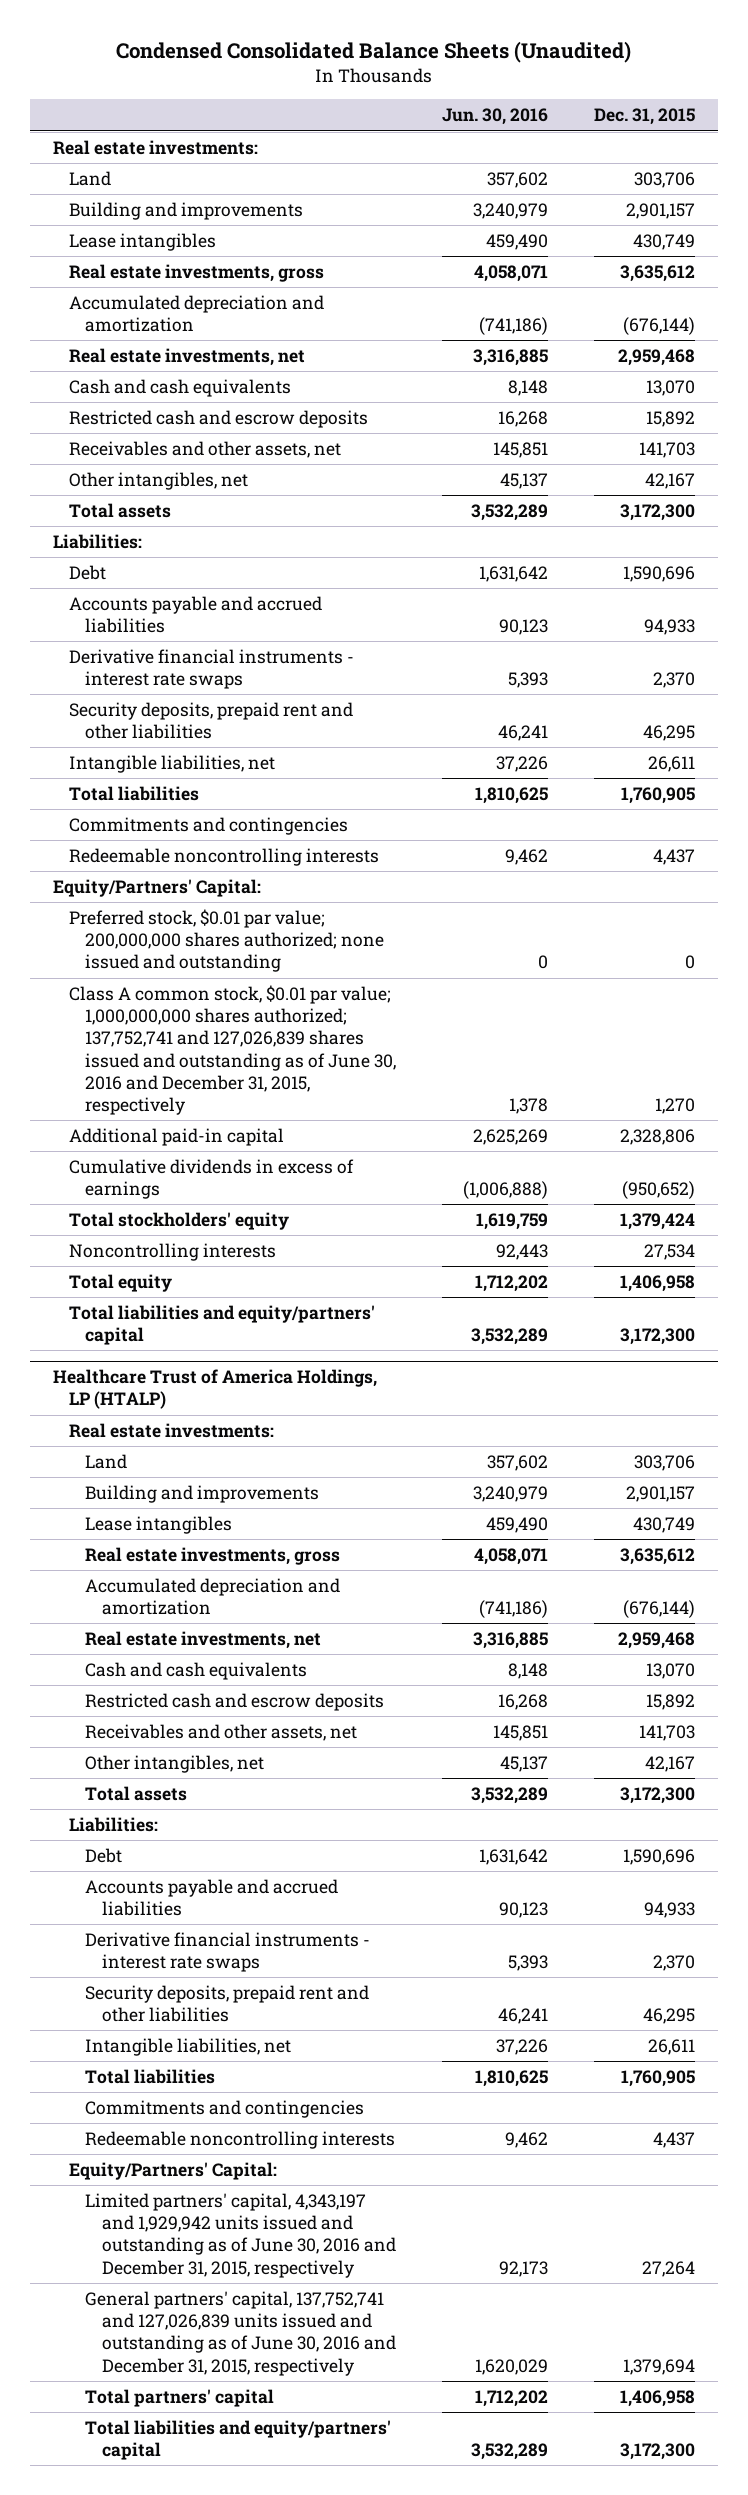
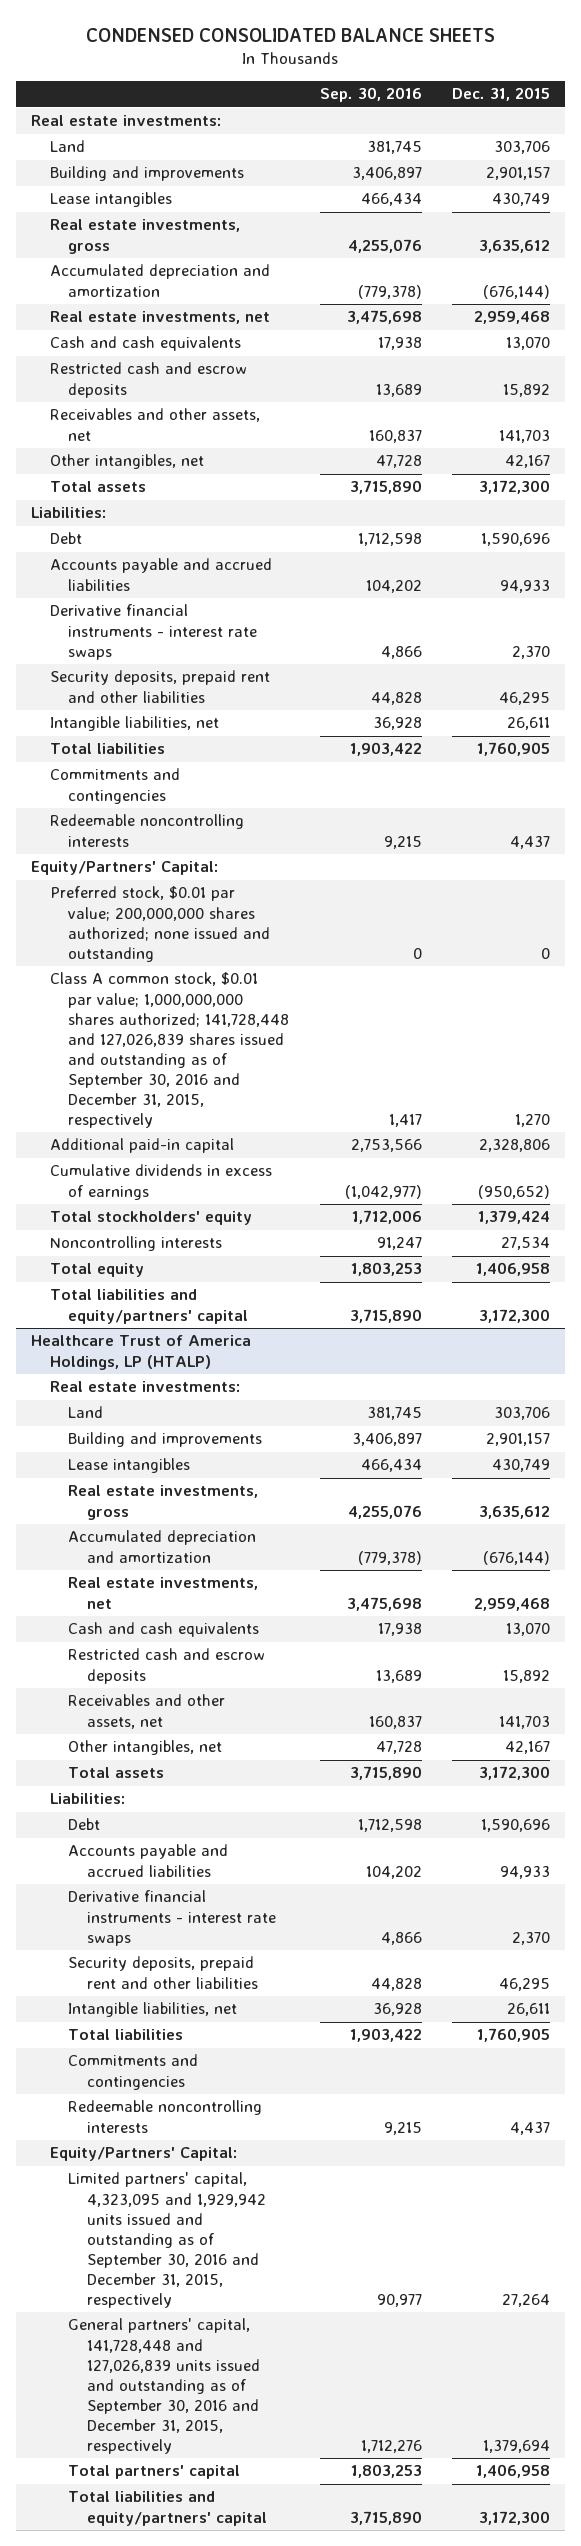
- Condensed Consolidated Balance Sheets (Unaudited)
+ CONDENSED CONSOLIDATED BALANCE SHEETS
- | Jun. 30, 2016 | Dec. 31, 2015
+ | Sep. 30, 2016 | Dec. 31, 2015
- Class A common stock, $0.01 par value; 1,000,000,000 shares authorized; 137,752,741 and 127,026,839 shares issued and outstanding as of June 30, 2016 and December 31, 2015, respectively | 1,378 | 1,270
+ Class A common stock, $0.01 par value; 1,000,000,000 shares authorized; 141,728,448 and 127,026,839 shares issued and outstanding as of September 30, 2016 and December 31, 2015, respectively | 1,417 | 1,270
@ Healthcare Trust of America Holdings, LP (HTALP)
- Limited partners' capital, 4,343,197 and 1,929,942 units issued and outstanding as of June 30, 2016 and December 31, 2015, respectively | 92,173 | 27,264
- General partners' capital, 137,752,741 and 127,026,839 units issued and outstanding as of June 30, 2016 and December 31, 2015, respectively | 1,620,029 | 1,379,694
+ Limited partners' capital, 4,323,095 and 1,929,942 units issued and outstanding as of September 30, 2016 and December 31, 2015, respectively | 90,977 | 27,264
+ General partners' capital, 141,728,448 and 127,026,839 units issued and outstanding as of September 30, 2016 and December 31, 2015, respectively | 1,712,276 | 1,379,694

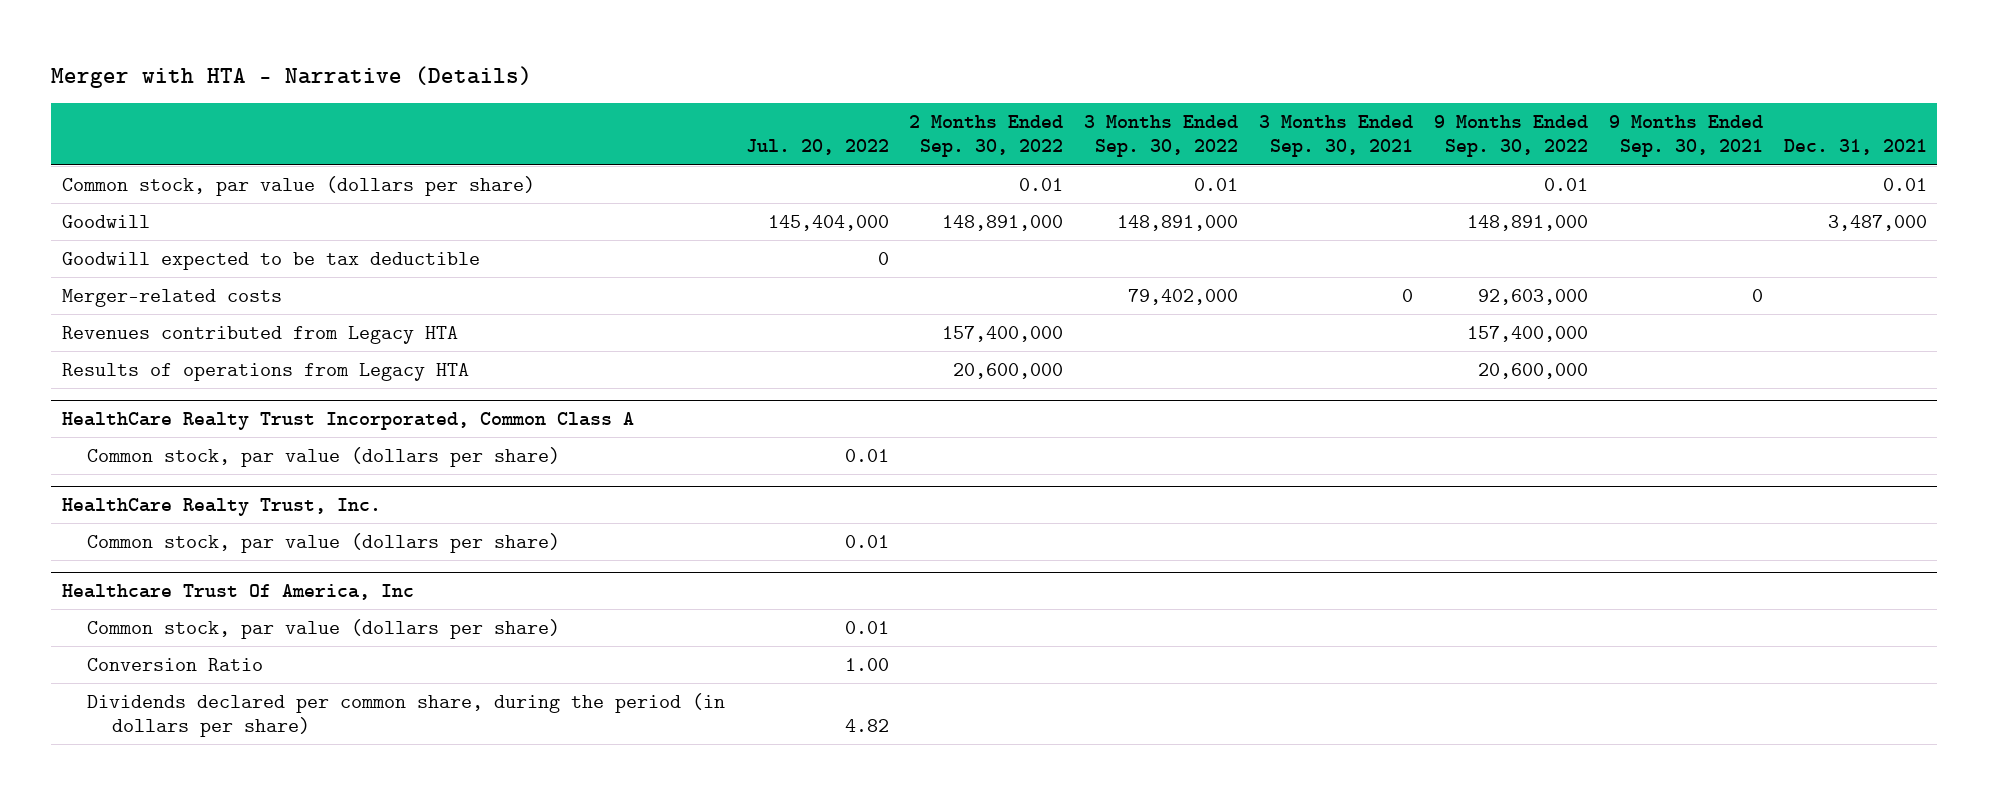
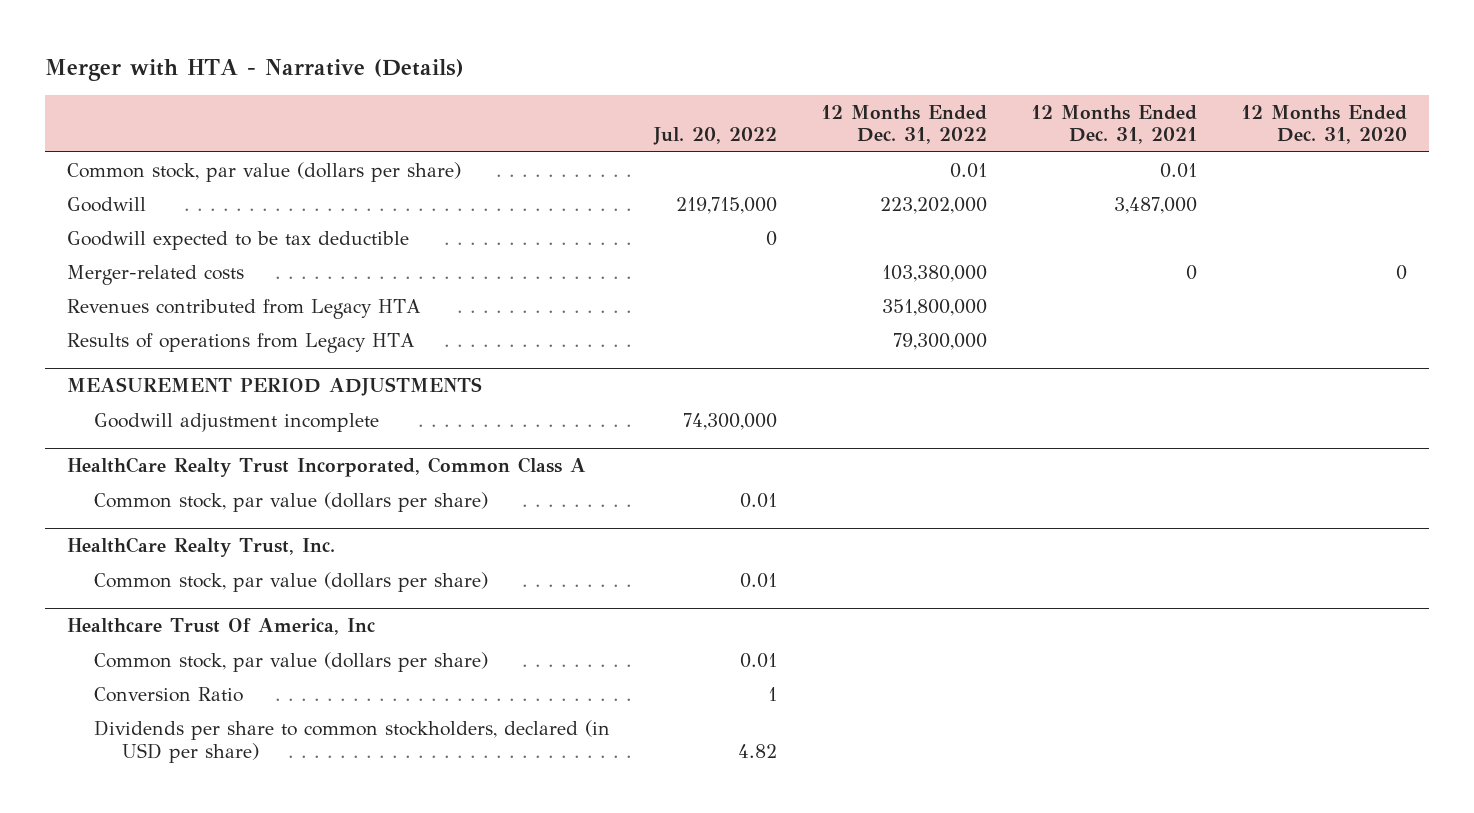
- | Jul. 20, 2022 | 2 Months Ended Sep. 30, 2022 | 3 Months Ended Sep. 30, 2022 | 3 Months Ended Sep. 30, 2021 | 9 Months Ended Sep. 30, 2022 | 9 Months Ended Sep. 30, 2021 | Dec. 31, 2021
+ | Jul. 20, 2022 | 12 Months Ended Dec. 31, 2022 | 12 Months Ended Dec. 31, 2021 | 12 Months Ended Dec. 31, 2020
- Goodwill | 145,404,000 | 148,891,000 | 148,891,000 | | 148,891,000 | | 3,487,000
+ Goodwill | 219,715,000 | 223,202,000 | 3,487,000 |
+ MEASUREMENT PERIOD ADJUSTMENTS
+ Goodwill adjustment incomplete | 74,300,000 | | |
@ Healthcare Trust Of America, Inc
- Conversion Ratio | 1.00 | | | | | |
- Dividends declared per common share, during the period (in dollars per share) | 4.82 | | | | | |
+ Conversion Ratio | 1 | | |
+ Dividends per share to common stockholders, declared (in USD per share) | 4.82 | | |

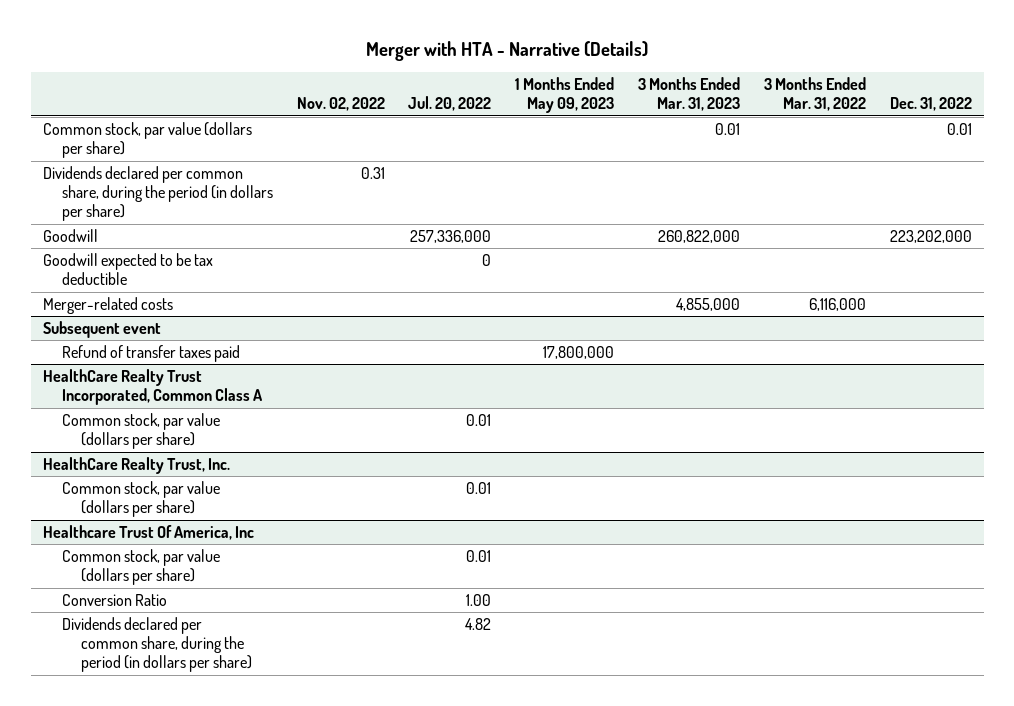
- | Jul. 20, 2022 | 12 Months Ended Dec. 31, 2022 | 12 Months Ended Dec. 31, 2021 | 12 Months Ended Dec. 31, 2020
+ | Nov. 02, 2022 | Jul. 20, 2022 | 1 Months Ended May 09, 2023 | 3 Months Ended Mar. 31, 2023 | 3 Months Ended Mar. 31, 2022 | Dec. 31, 2022
- Goodwill | 219,715,000 | 223,202,000 | 3,487,000 |
+ Dividends declared per common share, during the period (in dollars per share) | 0.31 | | | | |
+ Goodwill | | 257,336,000 | | 260,822,000 | | 223,202,000
- Revenues contributed from Legacy HTA | | 351,800,000 | |
- Results of operations from Legacy HTA | | 79,300,000 | |
- MEASUREMENT PERIOD ADJUSTMENTS
- Goodwill adjustment incomplete | 74,300,000 | | |
+ Subsequent event
+ Refund of transfer taxes paid | | | 17,800,000 | | |
@ Healthcare Trust Of America, Inc
- Conversion Ratio | 1 | | |
- Dividends per share to common stockholders, declared (in USD per share) | 4.82 | | |
+ Conversion Ratio | | 1.00 | | | |
+ Dividends declared per common share, during the period (in dollars per share) | | 4.82 | | | |

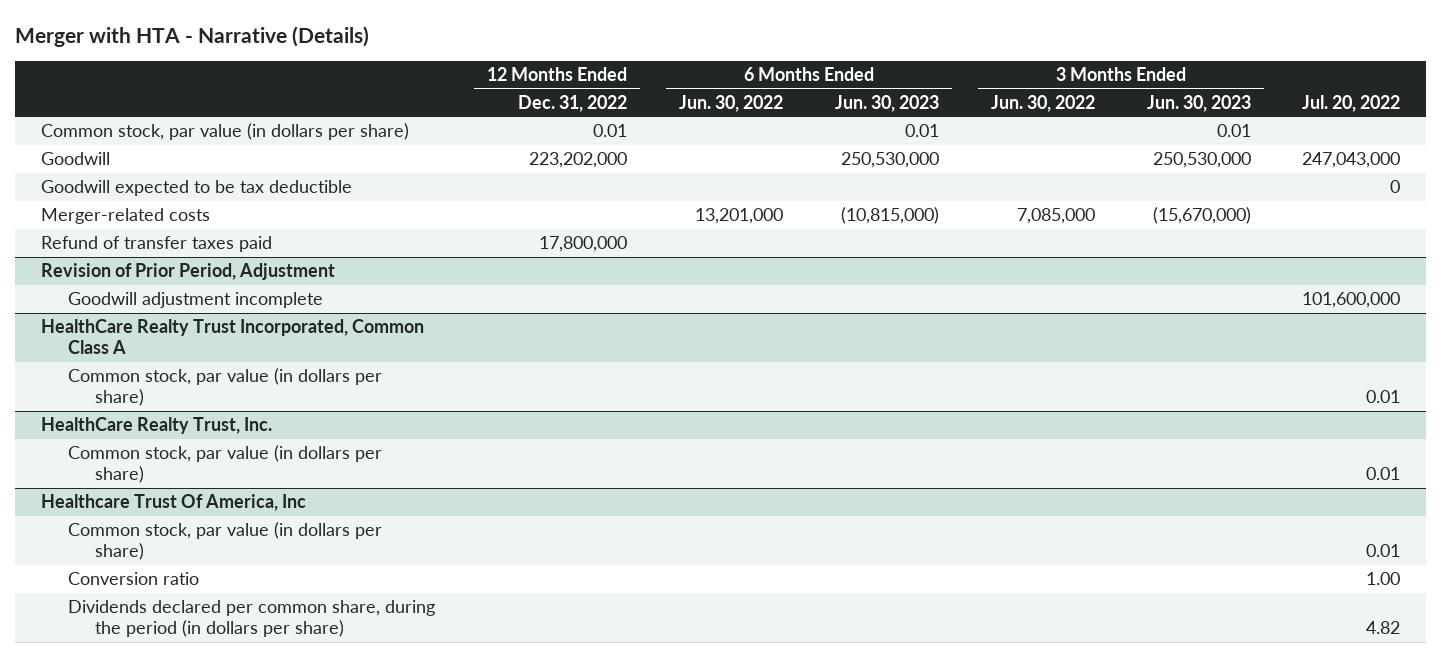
- | Nov. 02, 2022 | Jul. 20, 2022 | 1 Months Ended May 09, 2023 | 3 Months Ended Mar. 31, 2023 | 3 Months Ended Mar. 31, 2022 | Dec. 31, 2022
+ | 12 Months Ended Dec. 31, 2022 | 6 Months Ended Jun. 30, 2022 | 6 Months Ended Jun. 30, 2023 | 3 Months Ended Jun. 30, 2022 | 3 Months Ended Jun. 30, 2023 | Jul. 20, 2022
- Common stock, par value (dollars per share) | | | | 0.01 | | 0.01
- Dividends declared per common share, during the period (in dollars per share) | 0.31 | | | | |
- Goodwill | | 257,336,000 | | 260,822,000 | | 223,202,000
+ Common stock, par value (in dollars per share) | 0.01 | | 0.01 | | 0.01 |
+ Goodwill | 223,202,000 | | 250,530,000 | | 250,530,000 | 247,043,000
- Subsequent event
+ Revision of Prior Period, Adjustment
+ Goodwill adjustment incomplete | | | | | | 101,600,000
@ HealthCare Realty Trust Incorporated, Common Class A
- Common stock, par value (dollars per share) | | 0.01 | | | |
+ Common stock, par value (in dollars per share) | | | | | | 0.01
@ HealthCare Realty Trust, Inc.
- Common stock, par value (dollars per share) | | 0.01 | | | |
+ Common stock, par value (in dollars per share) | | | | | | 0.01
@ Healthcare Trust Of America, Inc
- Common stock, par value (dollars per share) | | 0.01 | | | |
- Conversion Ratio | | 1.00 | | | |
+ Common stock, par value (in dollars per share) | | | | | | 0.01
+ Conversion ratio | | | | | | 1.00

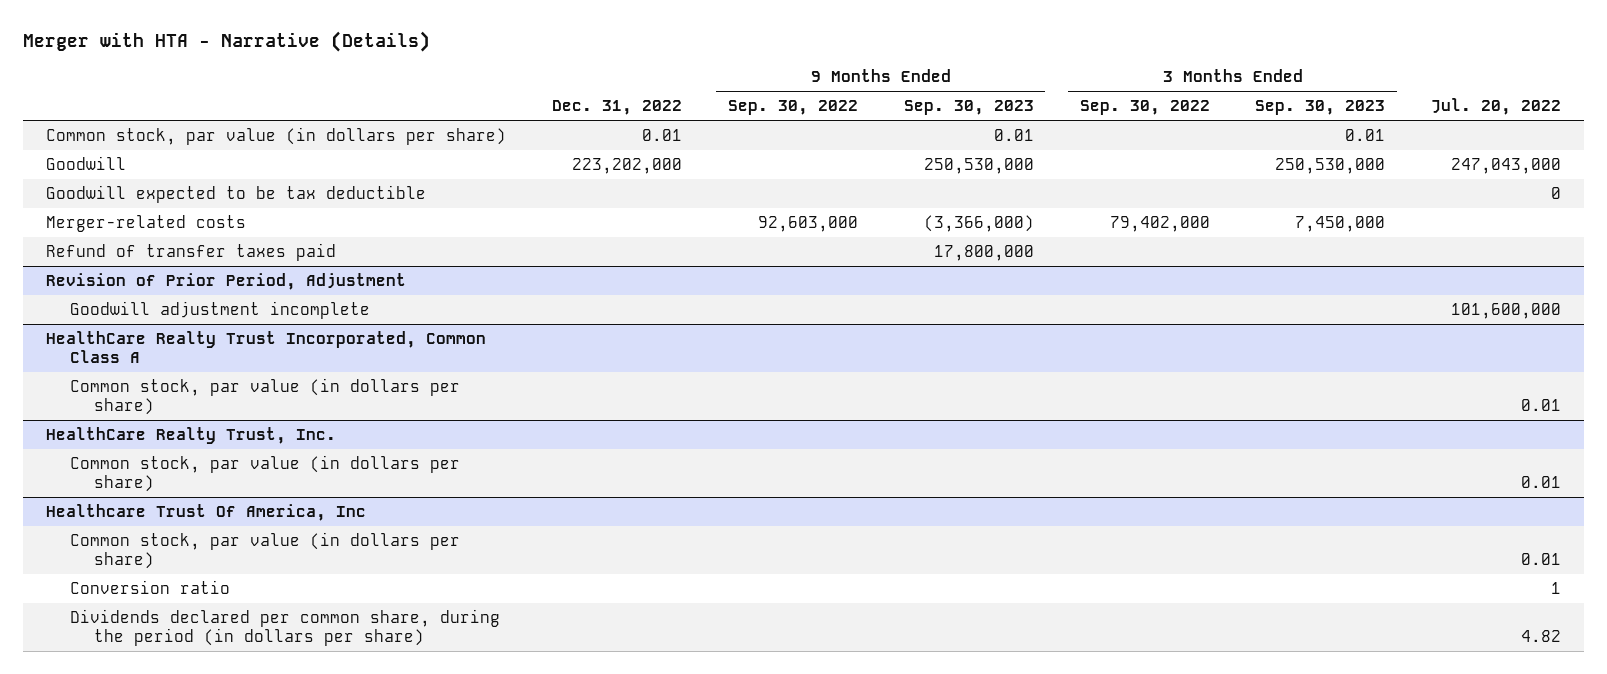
- | 12 Months Ended Dec. 31, 2022 | 6 Months Ended Jun. 30, 2022 | 6 Months Ended Jun. 30, 2023 | 3 Months Ended Jun. 30, 2022 | 3 Months Ended Jun. 30, 2023 | Jul. 20, 2022
+ | Dec. 31, 2022 | 9 Months Ended Sep. 30, 2022 | 9 Months Ended Sep. 30, 2023 | 3 Months Ended Sep. 30, 2022 | 3 Months Ended Sep. 30, 2023 | Jul. 20, 2022
@ Healthcare Trust Of America, Inc
- Conversion ratio | | | | | | 1.00
+ Conversion ratio | | | | | | 1

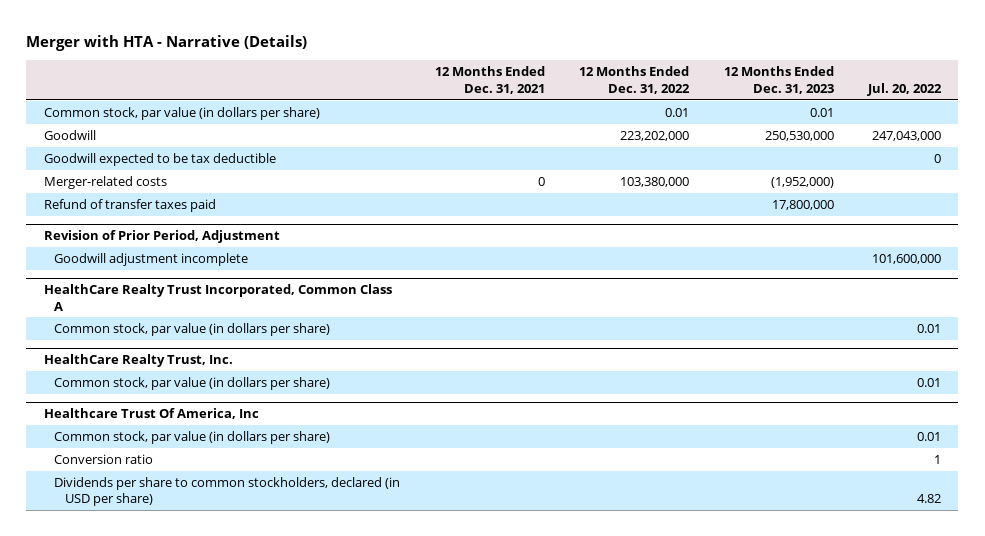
- | Dec. 31, 2022 | 9 Months Ended Sep. 30, 2022 | 9 Months Ended Sep. 30, 2023 | 3 Months Ended Sep. 30, 2022 | 3 Months Ended Sep. 30, 2023 | Jul. 20, 2022
+ | 12 Months Ended Dec. 31, 2021 | 12 Months Ended Dec. 31, 2022 | 12 Months Ended Dec. 31, 2023 | Jul. 20, 2022
@ Healthcare Trust Of America, Inc
- Dividends declared per common share, during the period (in dollars per share) | | | | | | 4.82
+ Dividends per share to common stockholders, declared (in USD per share) | | | | 4.82

